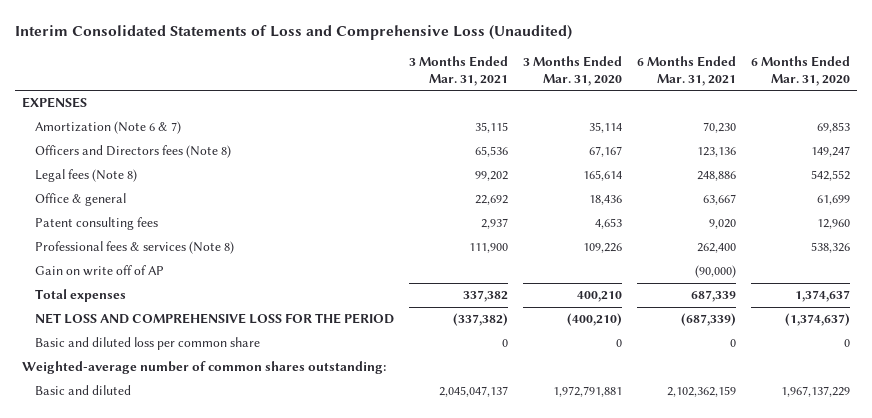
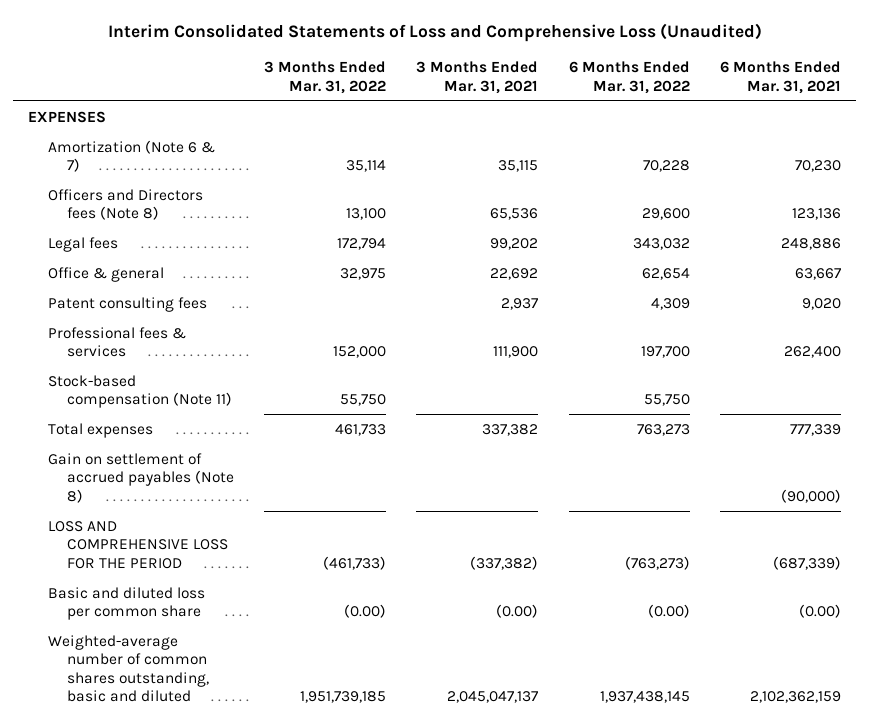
- | 3 Months Ended Mar. 31, 2021 | 3 Months Ended Mar. 31, 2020 | 6 Months Ended Mar. 31, 2021 | 6 Months Ended Mar. 31, 2020
+ | 3 Months Ended Mar. 31, 2022 | 3 Months Ended Mar. 31, 2021 | 6 Months Ended Mar. 31, 2022 | 6 Months Ended Mar. 31, 2021
- Legal fees (Note 8) | 99,202 | 165,614 | 248,886 | 542,552
+ Legal fees | 172,794 | 99,202 | 343,032 | 248,886
- Professional fees & services (Note 8) | 111,900 | 109,226 | 262,400 | 538,326
- Gain on write off of AP | | | (90,000) |
- Total expenses | 337,382 | 400,210 | 687,339 | 1,374,637
- NET LOSS AND COMPREHENSIVE LOSS FOR THE PERIOD | (337,382) | (400,210) | (687,339) | (1,374,637)
- Basic and diluted loss per common share | 0 | 0 | 0 | 0
- Weighted-average number of common shares outstanding:
- Basic and diluted | 2,045,047,137 | 1,972,791,881 | 2,102,362,159 | 1,967,137,229
+ Professional fees & services | 152,000 | 111,900 | 197,700 | 262,400
+ Stock-based compensation (Note 11) | 55,750 | | 55,750 |
+ Total expenses | 461,733 | 337,382 | 763,273 | 777,339
+ Gain on settlement of accrued payables (Note 8) | | | | (90,000)
+ LOSS AND COMPREHENSIVE LOSS FOR THE PERIOD | (461,733) | (337,382) | (763,273) | (687,339)
+ Basic and diluted loss per common share | (0.00) | (0.00) | (0.00) | (0.00)
+ Weighted-average number of common shares outstanding, basic and diluted | 1,951,739,185 | 2,045,047,137 | 1,937,438,145 | 2,102,362,159

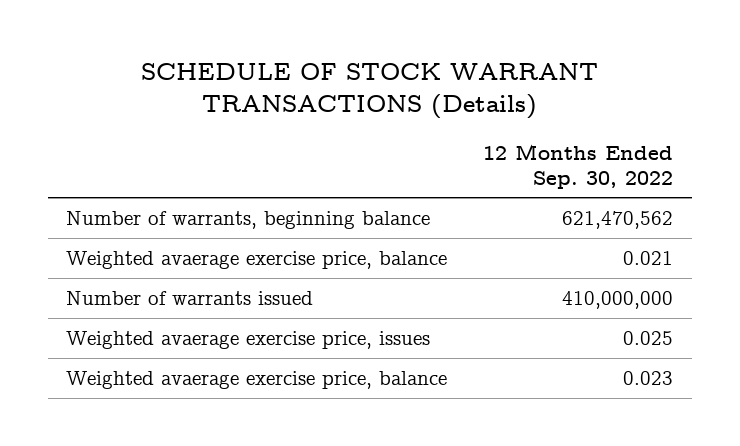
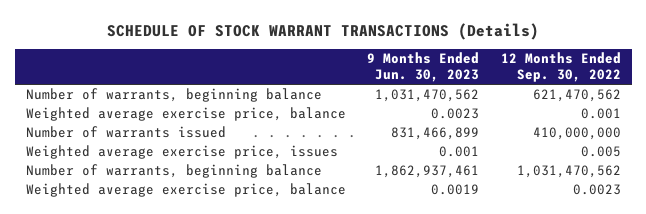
- | 12 Months Ended Sep. 30, 2022
+ | 9 Months Ended Jun. 30, 2023 | 12 Months Ended Sep. 30, 2022
- Weighted avaerage exercise price, balance | 0.021
+ Weighted average exercise price, balance | 0.0023 | 0.001
- Weighted avaerage exercise price, issues | 0.025
- Weighted avaerage exercise price, balance | 0.023
+ Weighted average exercise price, issues | 0.001 | 0.005
+ Number of warrants, beginning balance | 1,862,937,461 | 1,031,470,562
+ Weighted average exercise price, balance | 0.0019 | 0.0023

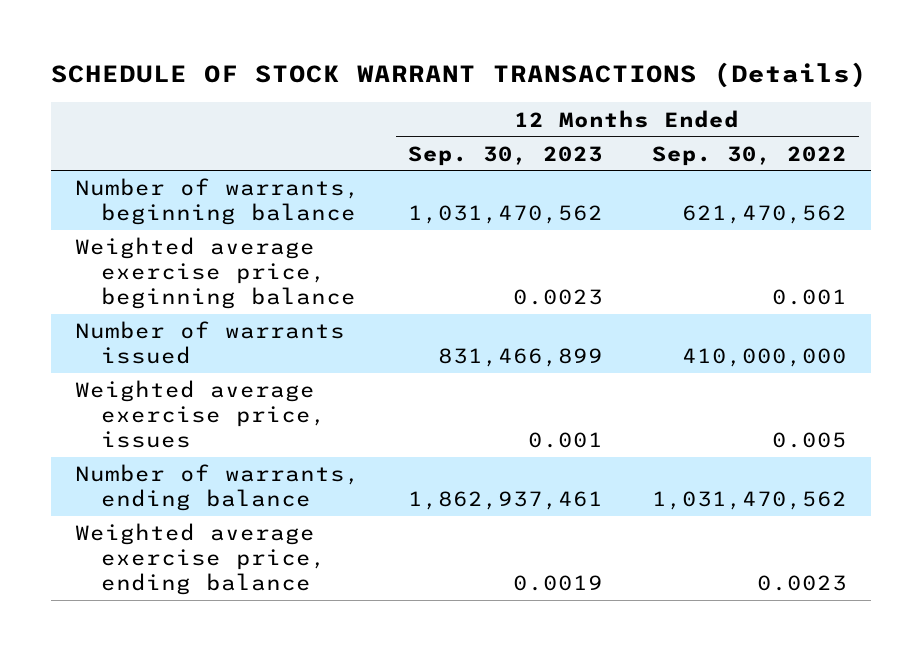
- | 9 Months Ended Jun. 30, 2023 | 12 Months Ended Sep. 30, 2022
+ | 12 Months Ended Sep. 30, 2023 | 12 Months Ended Sep. 30, 2022
- Weighted average exercise price, balance | 0.0023 | 0.001
+ Weighted average exercise price, beginning balance | 0.0023 | 0.001
- Number of warrants, beginning balance | 1,862,937,461 | 1,031,470,562
- Weighted average exercise price, balance | 0.0019 | 0.0023
+ Number of warrants, ending balance | 1,862,937,461 | 1,031,470,562
+ Weighted average exercise price, ending balance | 0.0019 | 0.0023

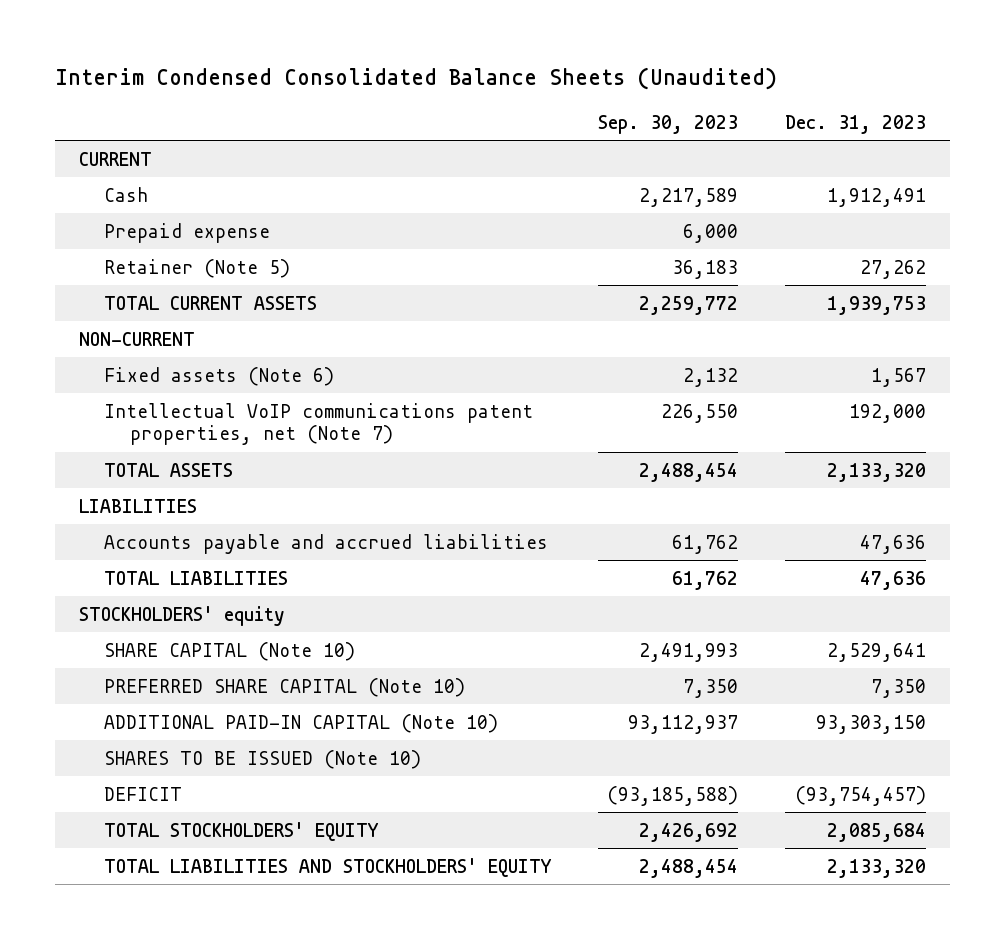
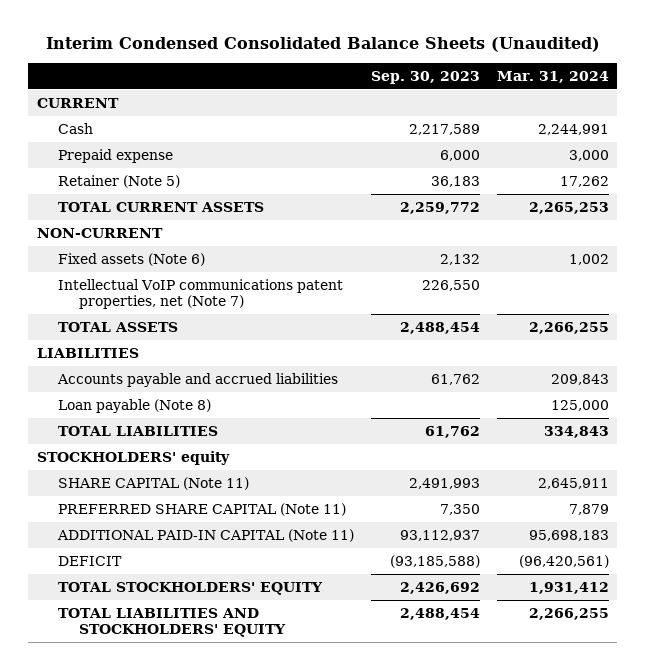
- | Sep. 30, 2023 | Dec. 31, 2023
+ | Sep. 30, 2023 | Mar. 31, 2024
+ Loan payable (Note 8) | | 125,000
- SHARE CAPITAL (Note 10) | 2,491,993 | 2,529,641
- PREFERRED SHARE CAPITAL (Note 10) | 7,350 | 7,350
- ADDITIONAL PAID-IN CAPITAL (Note 10) | 93,112,937 | 93,303,150
- SHARES TO BE ISSUED (Note 10)
+ SHARE CAPITAL (Note 11) | 2,491,993 | 2,645,911
+ PREFERRED SHARE CAPITAL (Note 11) | 7,350 | 7,879
+ ADDITIONAL PAID-IN CAPITAL (Note 11) | 93,112,937 | 95,698,183

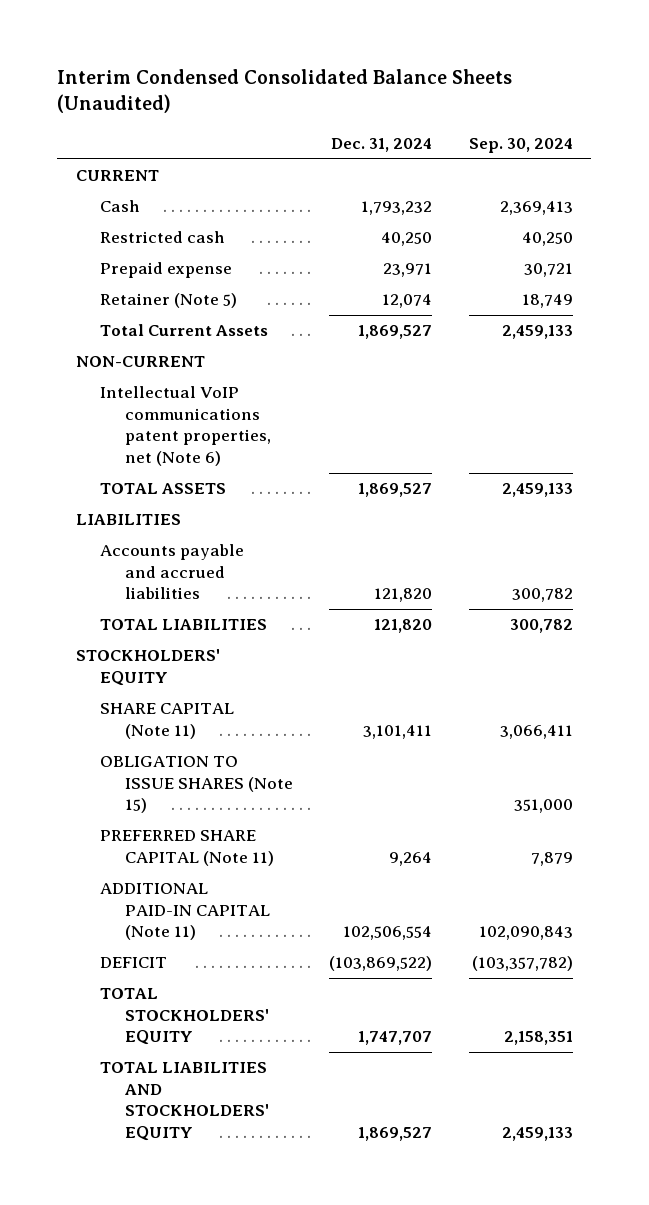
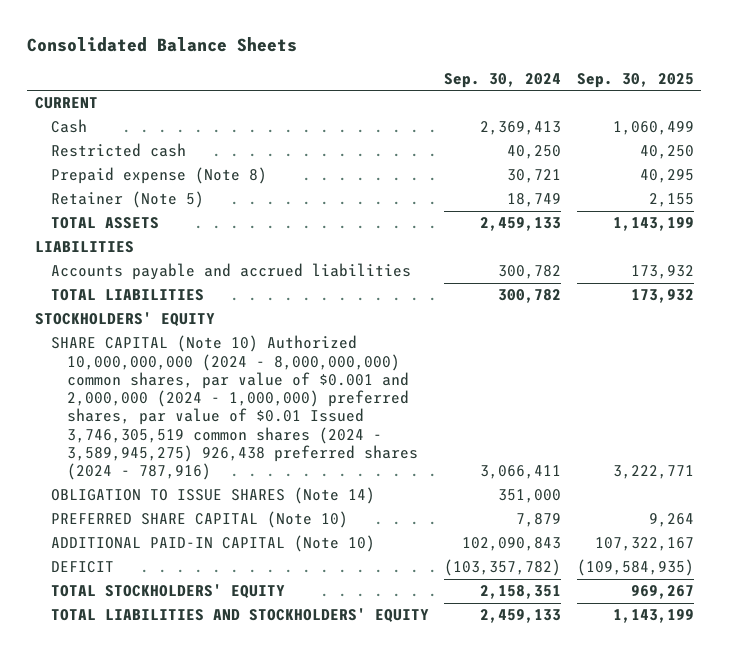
- Interim Condensed Consolidated Balance Sheets (Unaudited)
+ Consolidated Balance Sheets
- | Dec. 31, 2024 | Sep. 30, 2024
+ | Sep. 30, 2024 | Sep. 30, 2025
- Prepaid expense | 23,971 | 30,721
+ Prepaid expense (Note 8) | 30,721 | 40,295
- Total Current Assets | 1,869,527 | 2,459,133
- NON-CURRENT
- Intellectual VoIP communications patent properties, net (Note 6)
- SHARE CAPITAL (Note 11) | 3,101,411 | 3,066,411
- OBLIGATION TO ISSUE SHARES (Note 15) | | 351,000
- PREFERRED SHARE CAPITAL (Note 11) | 9,264 | 7,879
- ADDITIONAL PAID-IN CAPITAL (Note 11) | 102,506,554 | 102,090,843
+ SHARE CAPITAL (Note 10) Authorized 10,000,000,000 (2024 - 8,000,000,000) common shares, par value of $0.001 and 2,000,000 (2024 - 1,000,000) preferred shares, par value of $0.01 Issued 3,746,305,519 common shares (2024 - 3,589,945,275) 926,438 preferred shares (2024 - 787,916) | 3,066,411 | 3,222,771
+ OBLIGATION TO ISSUE SHARES (Note 14) | 351,000 |
+ PREFERRED SHARE CAPITAL (Note 10) | 7,879 | 9,264
+ ADDITIONAL PAID-IN CAPITAL (Note 10) | 102,090,843 | 107,322,167

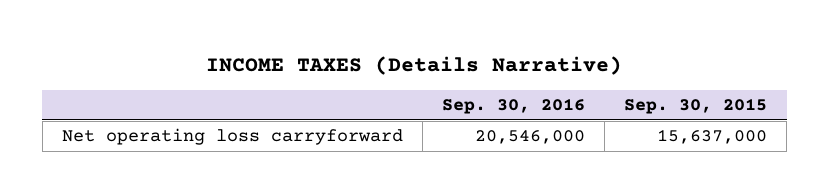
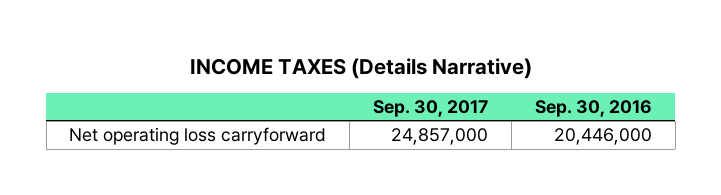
- | Sep. 30, 2016 | Sep. 30, 2015
+ | Sep. 30, 2017 | Sep. 30, 2016
- Net operating loss carryforward | 20,546,000 | 15,637,000
+ Net operating loss carryforward | 24,857,000 | 20,446,000

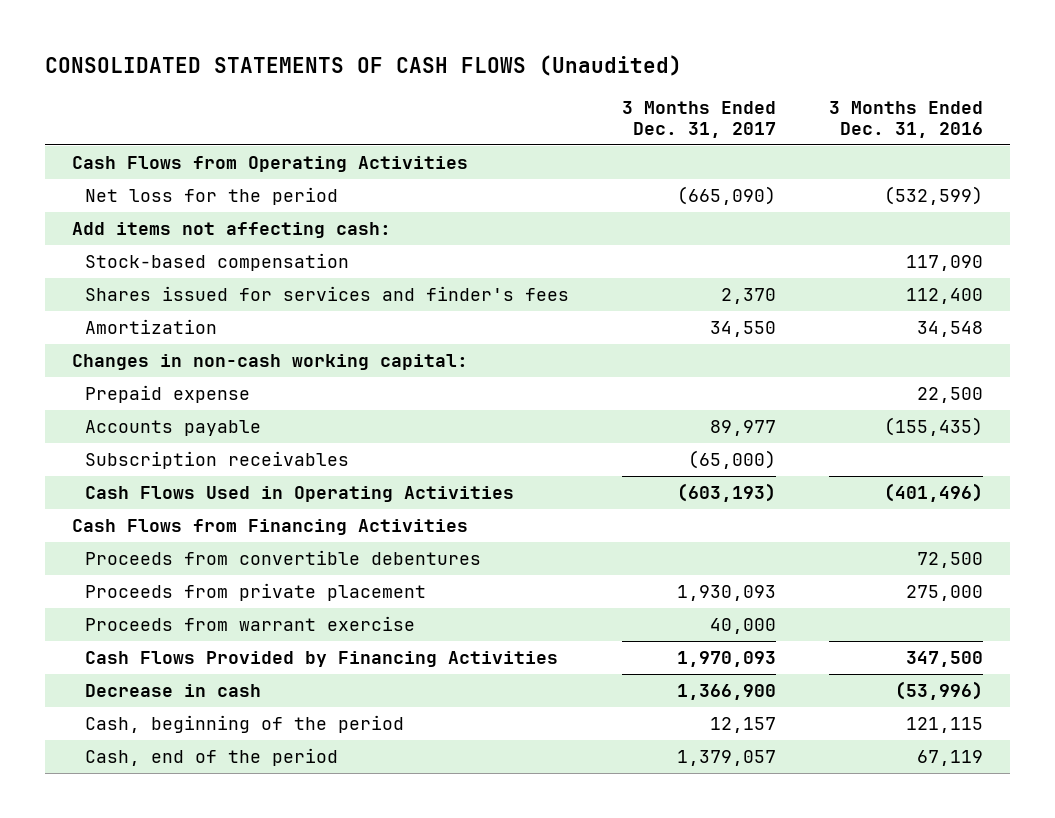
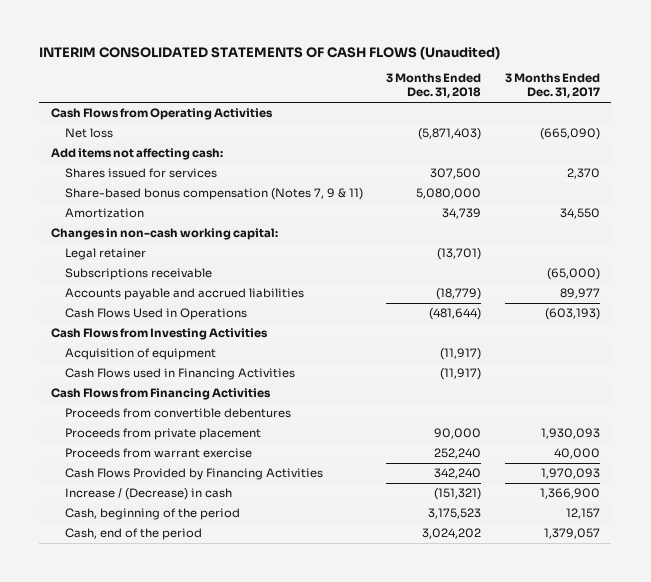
- CONSOLIDATED STATEMENTS OF CASH FLOWS (Unaudited)
+ INTERIM CONSOLIDATED STATEMENTS OF CASH FLOWS (Unaudited)
- | 3 Months Ended Dec. 31, 2017 | 3 Months Ended Dec. 31, 2016
+ | 3 Months Ended Dec. 31, 2018 | 3 Months Ended Dec. 31, 2017
- Net loss for the period | (665,090) | (532,599)
+ Net loss | (5,871,403) | (665,090)
- Stock-based compensation | | 117,090
- Shares issued for services and finder's fees | 2,370 | 112,400
+ Shares issued for services | 307,500 | 2,370
+ Share-based bonus compensation (Notes 7, 9 & 11) | 5,080,000 |
- Prepaid expense | | 22,500
- Accounts payable | 89,977 | (155,435)
- Subscription receivables | (65,000) |
- Cash Flows Used in Operating Activities | (603,193) | (401,496)
+ Legal retainer | (13,701) |
+ Subscriptions receivable | | (65,000)
+ Accounts payable and accrued liabilities | (18,779) | 89,977
+ Cash Flows Used in Operations | (481,644) | (603,193)
+ Cash Flows from Investing Activities
+ Acquisition of equipment | (11,917) |
+ Cash Flows used in Financing Activities | (11,917) |
- Decrease in cash | 1,366,900 | (53,996)
+ Increase / (Decrease) in cash | (151,321) | 1,366,900

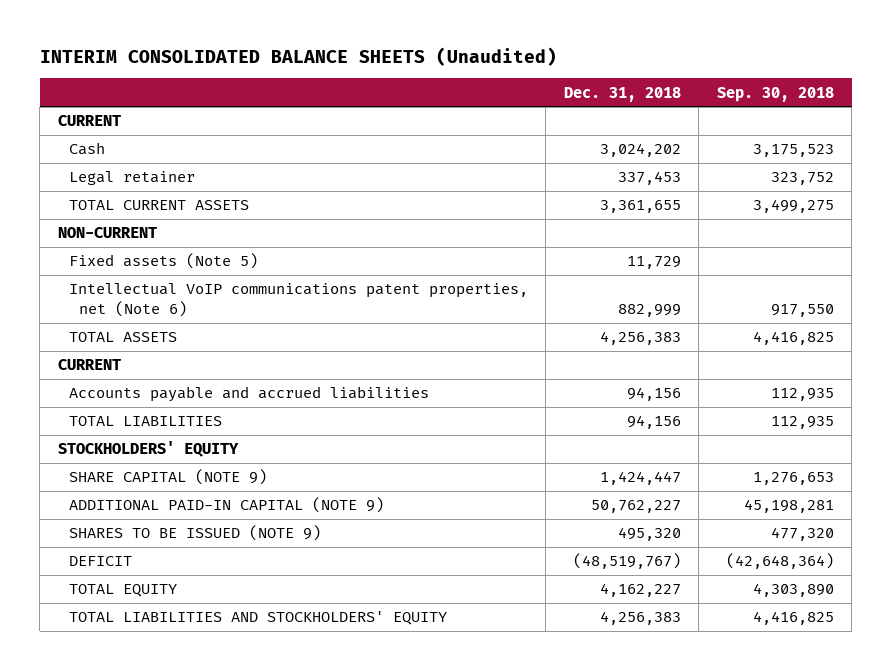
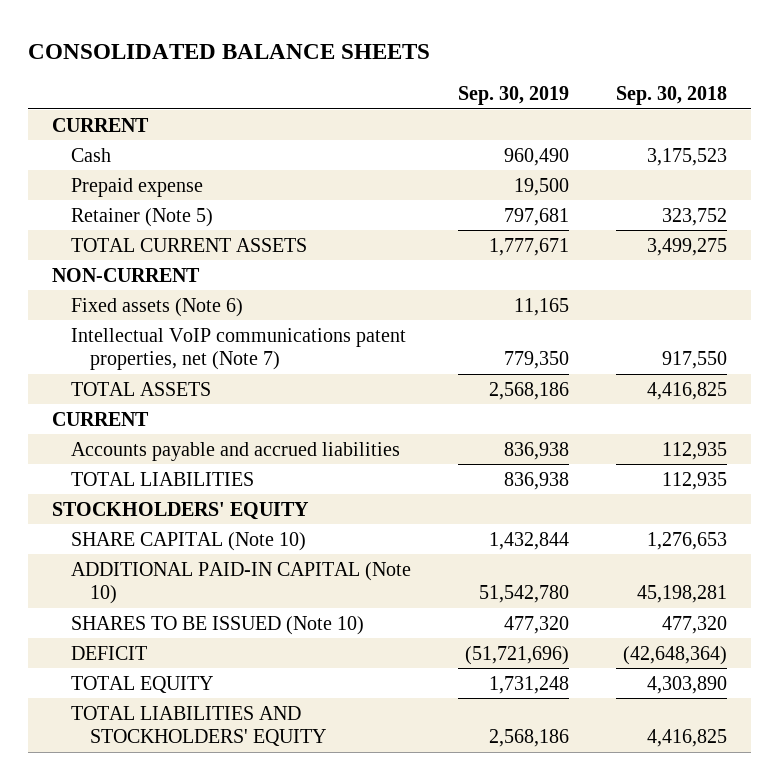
- INTERIM CONSOLIDATED BALANCE SHEETS (Unaudited)
+ CONSOLIDATED BALANCE SHEETS
- | Dec. 31, 2018 | Sep. 30, 2018
+ | Sep. 30, 2019 | Sep. 30, 2018
- Legal retainer | 337,453 | 323,752
+ Prepaid expense | 19,500 |
+ Retainer (Note 5) | 797,681 | 323,752
- Fixed assets (Note 5) | 11,729 |
- Intellectual VoIP communications patent properties, net (Note 6) | 882,999 | 917,550
+ Fixed assets (Note 6) | 11,165 |
+ Intellectual VoIP communications patent properties, net (Note 7) | 779,350 | 917,550
- SHARE CAPITAL (NOTE 9) | 1,424,447 | 1,276,653
- ADDITIONAL PAID-IN CAPITAL (NOTE 9) | 50,762,227 | 45,198,281
- SHARES TO BE ISSUED (NOTE 9) | 495,320 | 477,320
+ SHARE CAPITAL (Note 10) | 1,432,844 | 1,276,653
+ ADDITIONAL PAID-IN CAPITAL (Note 10) | 51,542,780 | 45,198,281
+ SHARES TO BE ISSUED (Note 10) | 477,320 | 477,320

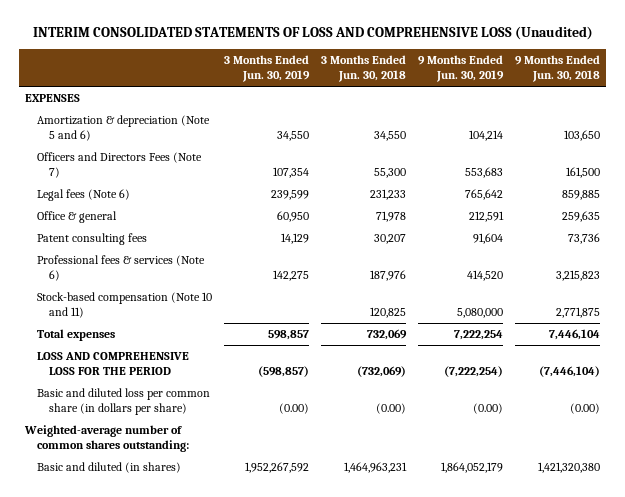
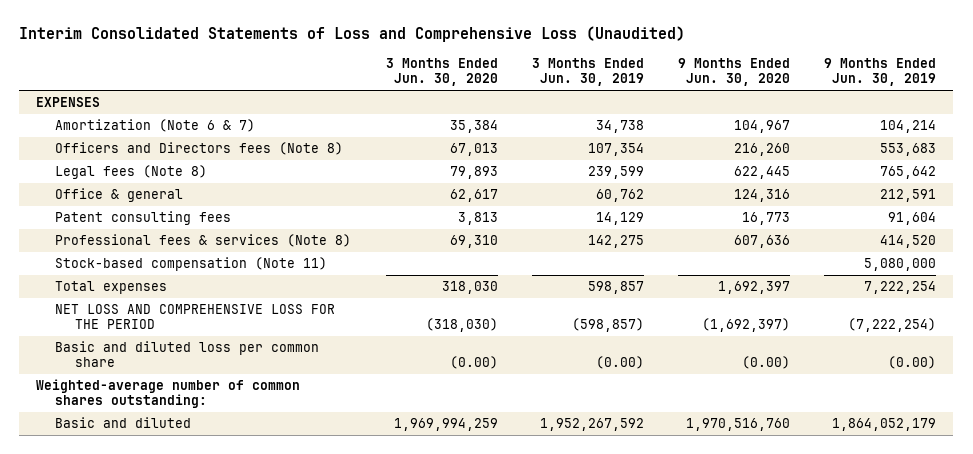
- INTERIM CONSOLIDATED STATEMENTS OF LOSS AND COMPREHENSIVE LOSS (Unaudited)
+ Interim Consolidated Statements of Loss and Comprehensive Loss (Unaudited)
- | 3 Months Ended Jun. 30, 2019 | 3 Months Ended Jun. 30, 2018 | 9 Months Ended Jun. 30, 2019 | 9 Months Ended Jun. 30, 2018
+ | 3 Months Ended Jun. 30, 2020 | 3 Months Ended Jun. 30, 2019 | 9 Months Ended Jun. 30, 2020 | 9 Months Ended Jun. 30, 2019
- Amortization & depreciation (Note 5 and 6) | 34,550 | 34,550 | 104,214 | 103,650
- Officers and Directors Fees (Note 7) | 107,354 | 55,300 | 553,683 | 161,500
- Legal fees (Note 6) | 239,599 | 231,233 | 765,642 | 859,885
- Office & general | 60,950 | 71,978 | 212,591 | 259,635
+ Amortization (Note 6 & 7) | 35,384 | 34,738 | 104,967 | 104,214
+ Officers and Directors fees (Note 8) | 67,013 | 107,354 | 216,260 | 553,683
+ Legal fees (Note 8) | 79,893 | 239,599 | 622,445 | 765,642
+ Office & general | 62,617 | 60,762 | 124,316 | 212,591
- Professional fees & services (Note 6) | 142,275 | 187,976 | 414,520 | 3,215,823
- Stock-based compensation (Note 10 and 11) | | 120,825 | 5,080,000 | 2,771,875
+ Professional fees & services (Note 8) | 69,310 | 142,275 | 607,636 | 414,520
+ Stock-based compensation (Note 11) | | | | 5,080,000
- LOSS AND COMPREHENSIVE LOSS FOR THE PERIOD | (598,857) | (732,069) | (7,222,254) | (7,446,104)
- Basic and diluted loss per common share (in dollars per share) | (0.00) | (0.00) | (0.00) | (0.00)
+ NET LOSS AND COMPREHENSIVE LOSS FOR THE PERIOD | (318,030) | (598,857) | (1,692,397) | (7,222,254)
+ Basic and diluted loss per common share | (0.00) | (0.00) | (0.00) | (0.00)
- Basic and diluted (in shares) | 1,952,267,592 | 1,464,963,231 | 1,864,052,179 | 1,421,320,380
+ Basic and diluted | 1,969,994,259 | 1,952,267,592 | 1,970,516,760 | 1,864,052,179

